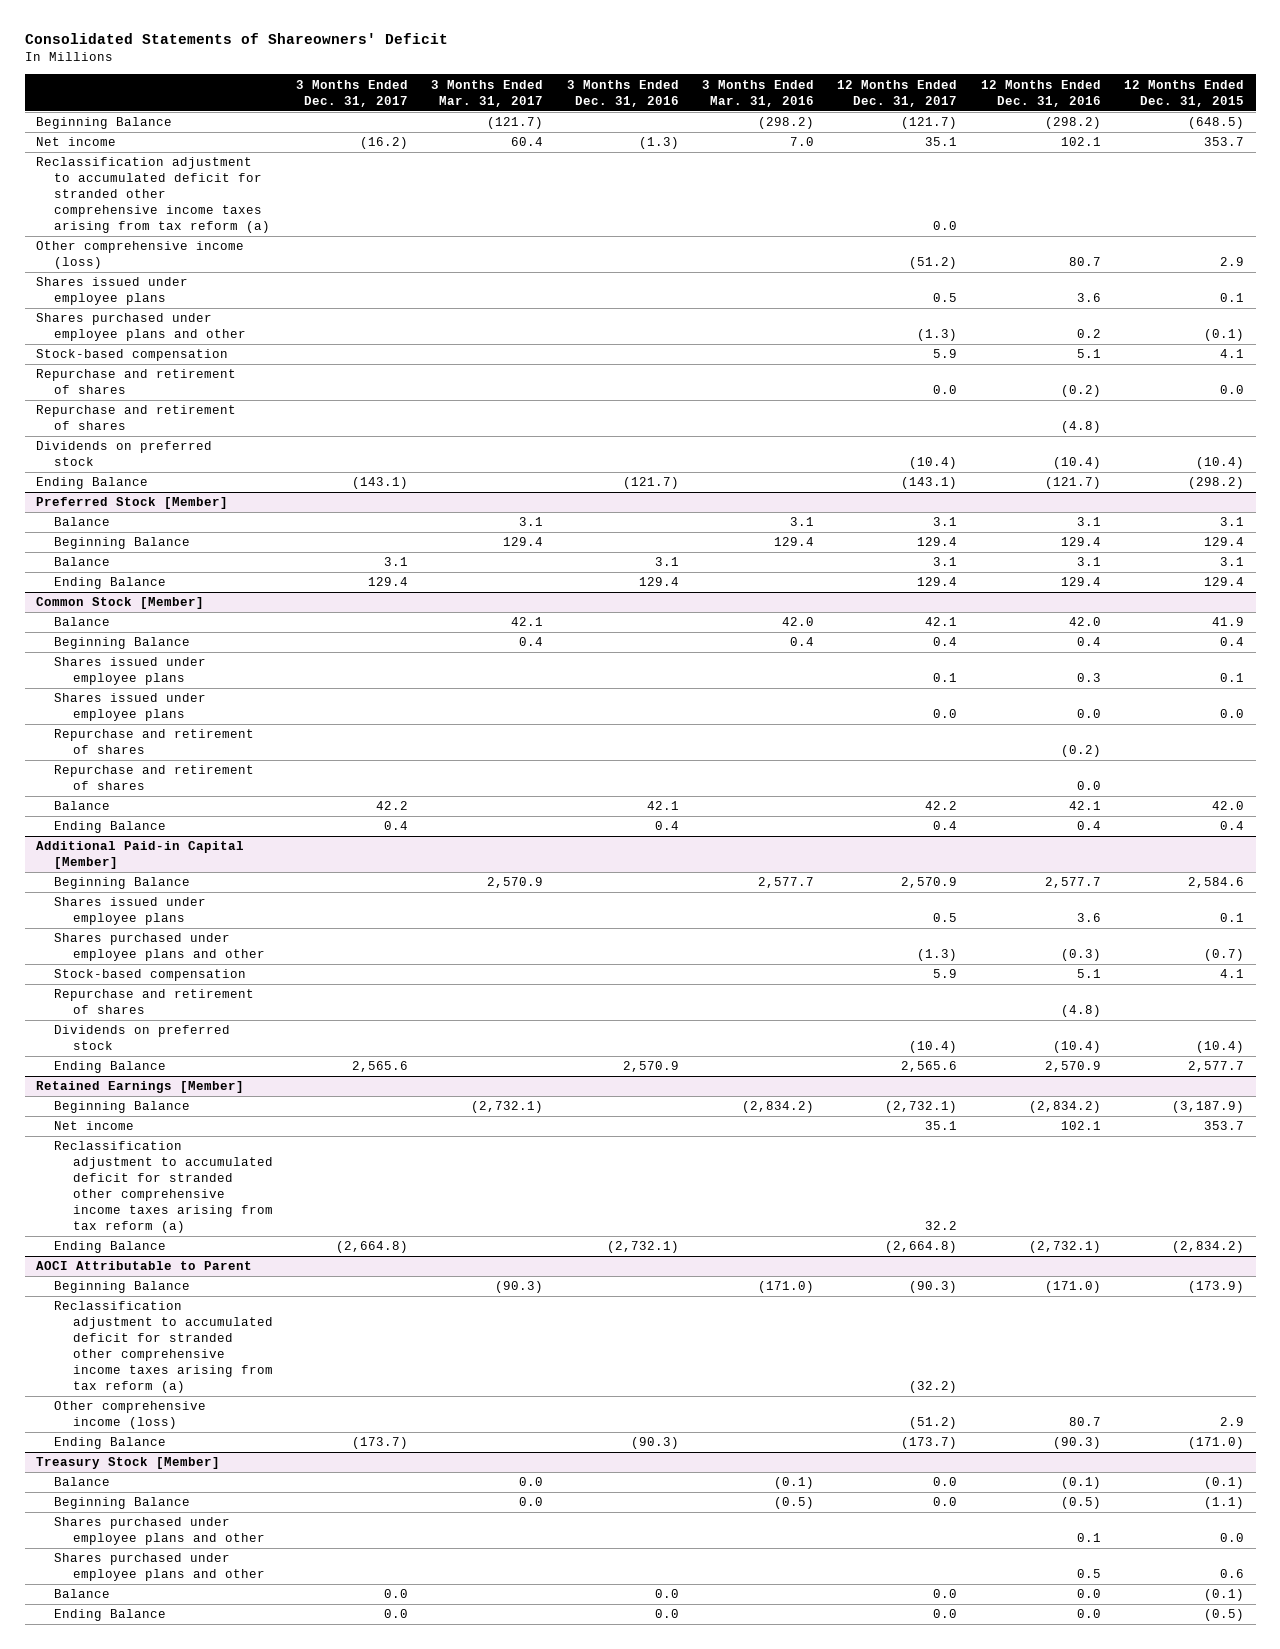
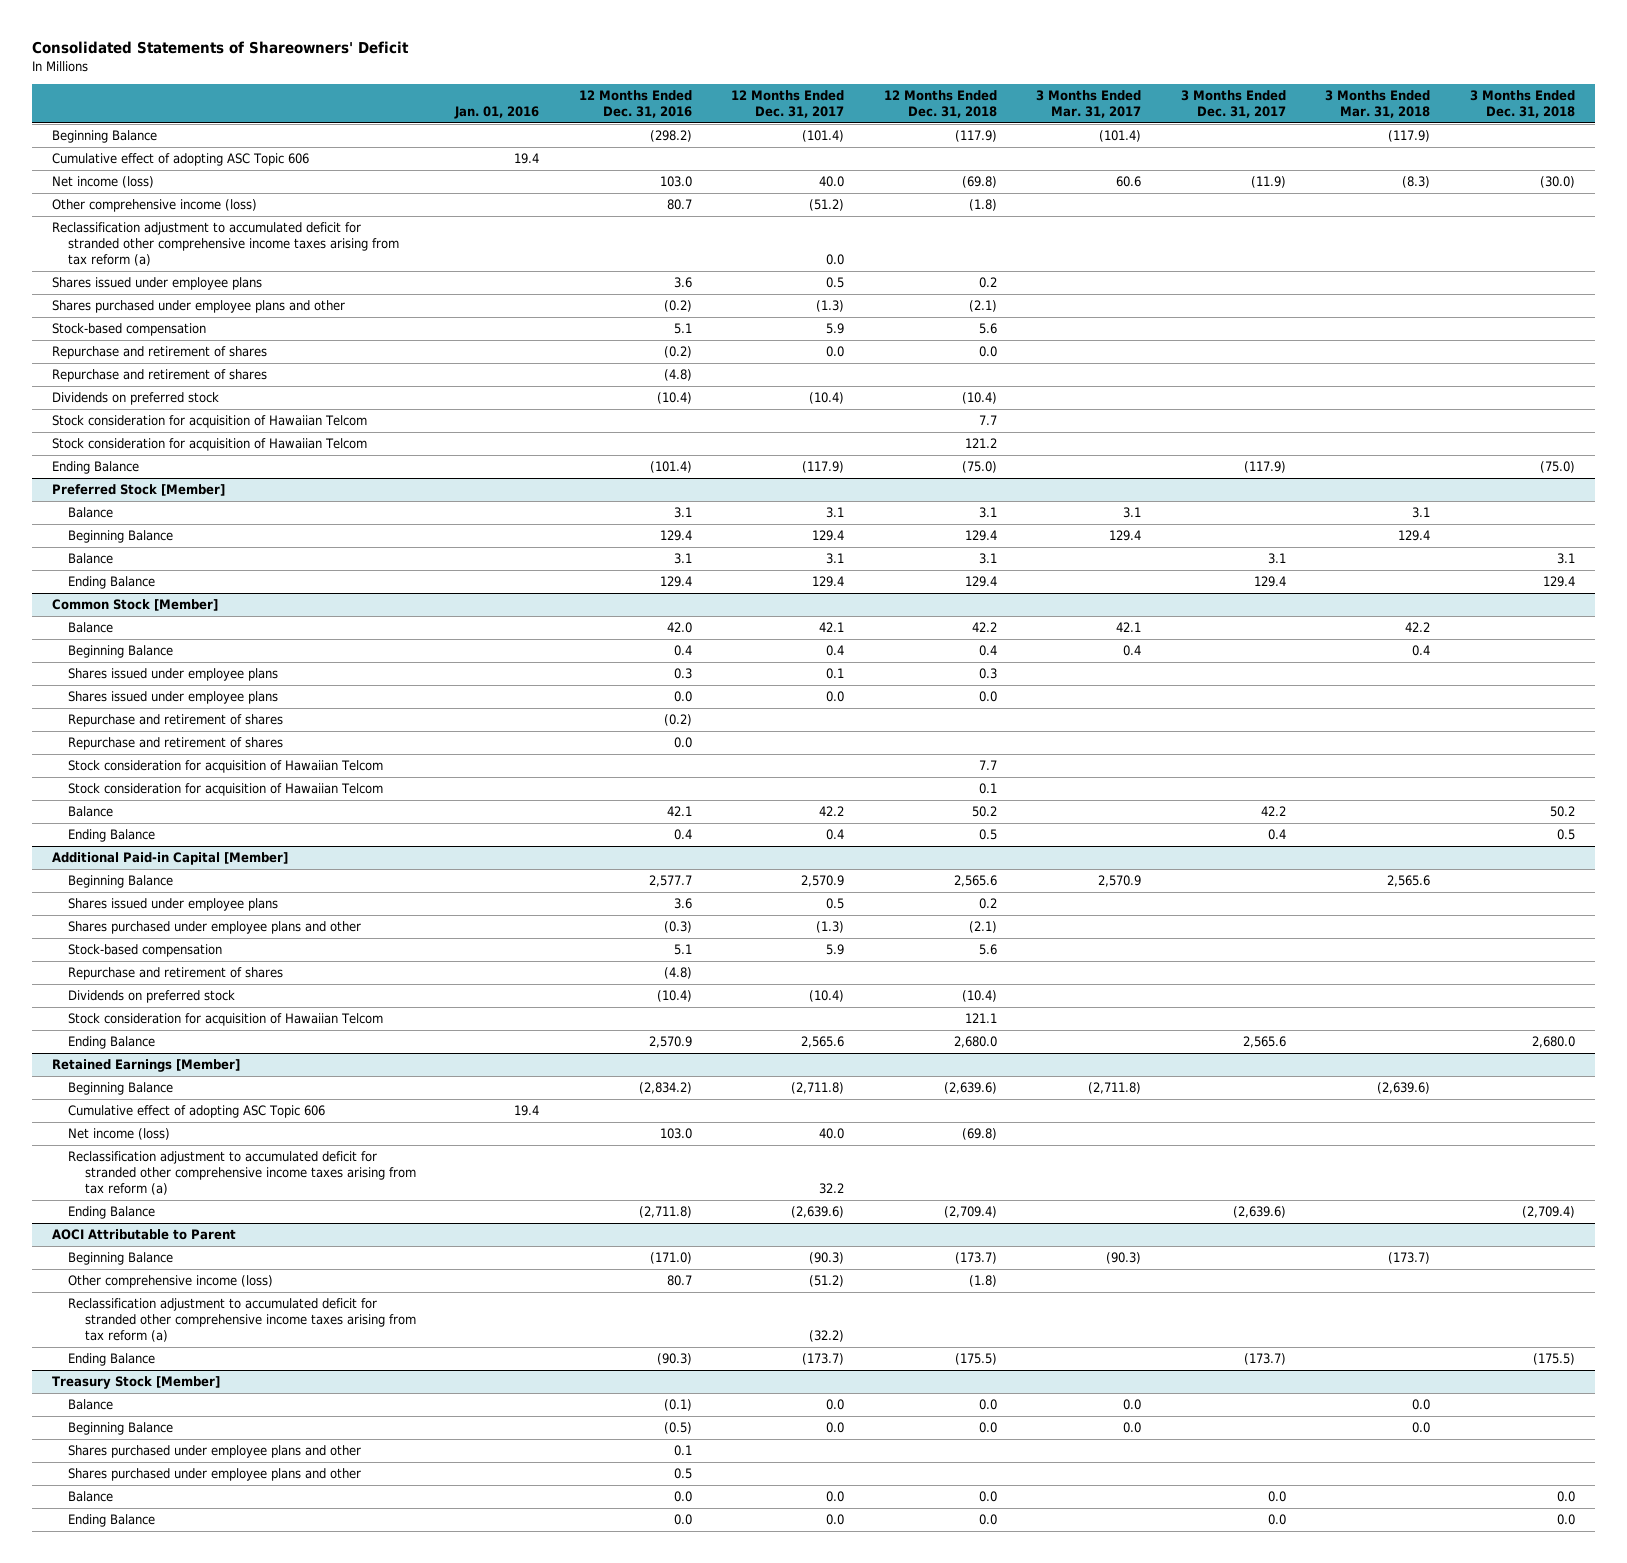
- | 3 Months Ended Dec. 31, 2017 | 3 Months Ended Mar. 31, 2017 | 3 Months Ended Dec. 31, 2016 | 3 Months Ended Mar. 31, 2016 | 12 Months Ended Dec. 31, 2017 | 12 Months Ended Dec. 31, 2016 | 12 Months Ended Dec. 31, 2015
+ | Jan. 01, 2016 | 12 Months Ended Dec. 31, 2016 | 12 Months Ended Dec. 31, 2017 | 12 Months Ended Dec. 31, 2018 | 3 Months Ended Mar. 31, 2017 | 3 Months Ended Dec. 31, 2017 | 3 Months Ended Mar. 31, 2018 | 3 Months Ended Dec. 31, 2018
- Beginning Balance | | (121.7) | | (298.2) | (121.7) | (298.2) | (648.5)
- Net income | (16.2) | 60.4 | (1.3) | 7.0 | 35.1 | 102.1 | 353.7
+ Beginning Balance | | (298.2) | (101.4) | (117.9) | (101.4) | | (117.9) |
+ Cumulative effect of adopting ASC Topic 606 | 19.4 | | | | | | |
+ Net income (loss) | | 103.0 | 40.0 | (69.8) | 60.6 | (11.9) | (8.3) | (30.0)
moved down: Reclassification adjustment to accumulated deficit for stranded other comprehensive income taxes arising from tax reform (a) | | | 0.0 | | | | |
- Shares purchased under employee plans and other | | | | | (1.3) | 0.2 | (0.1)
+ Shares purchased under employee plans and other | | (0.2) | (1.3) | (2.1) | | | |
- Ending Balance | (143.1) | | (121.7) | | (143.1) | (121.7) | (298.2)
+ Stock consideration for acquisition of Hawaiian Telcom | | | | 7.7 | | | |
+ Stock consideration for acquisition of Hawaiian Telcom | | | | 121.2 | | | |
+ Ending Balance | | (101.4) | (117.9) | (75.0) | | (117.9) | | (75.0)
@ Common Stock [Member]
+ Stock consideration for acquisition of Hawaiian Telcom | | | | 7.7 | | | |
+ Stock consideration for acquisition of Hawaiian Telcom | | | | 0.1 | | | |
@ Additional Paid-in Capital [Member]
+ Stock consideration for acquisition of Hawaiian Telcom | | | | 121.1 | | | |
@ Retained Earnings [Member]
- Beginning Balance | | (2,732.1) | | (2,834.2) | (2,732.1) | (2,834.2) | (3,187.9)
- Net income | | | | | 35.1 | 102.1 | 353.7
+ Beginning Balance | | (2,834.2) | (2,711.8) | (2,639.6) | (2,711.8) | | (2,639.6) |
+ Cumulative effect of adopting ASC Topic 606 | 19.4 | | | | | | |
+ Net income (loss) | | 103.0 | 40.0 | (69.8) | | | |
- Ending Balance | (2,664.8) | | (2,732.1) | | (2,664.8) | (2,732.1) | (2,834.2)
+ Ending Balance | | (2,711.8) | (2,639.6) | (2,709.4) | | (2,639.6) | | (2,709.4)
@ AOCI Attributable to Parent
moved down: Reclassification adjustment to accumulated deficit for stranded other comprehensive income taxes arising from tax reform (a) | | | (32.2) | | | | |

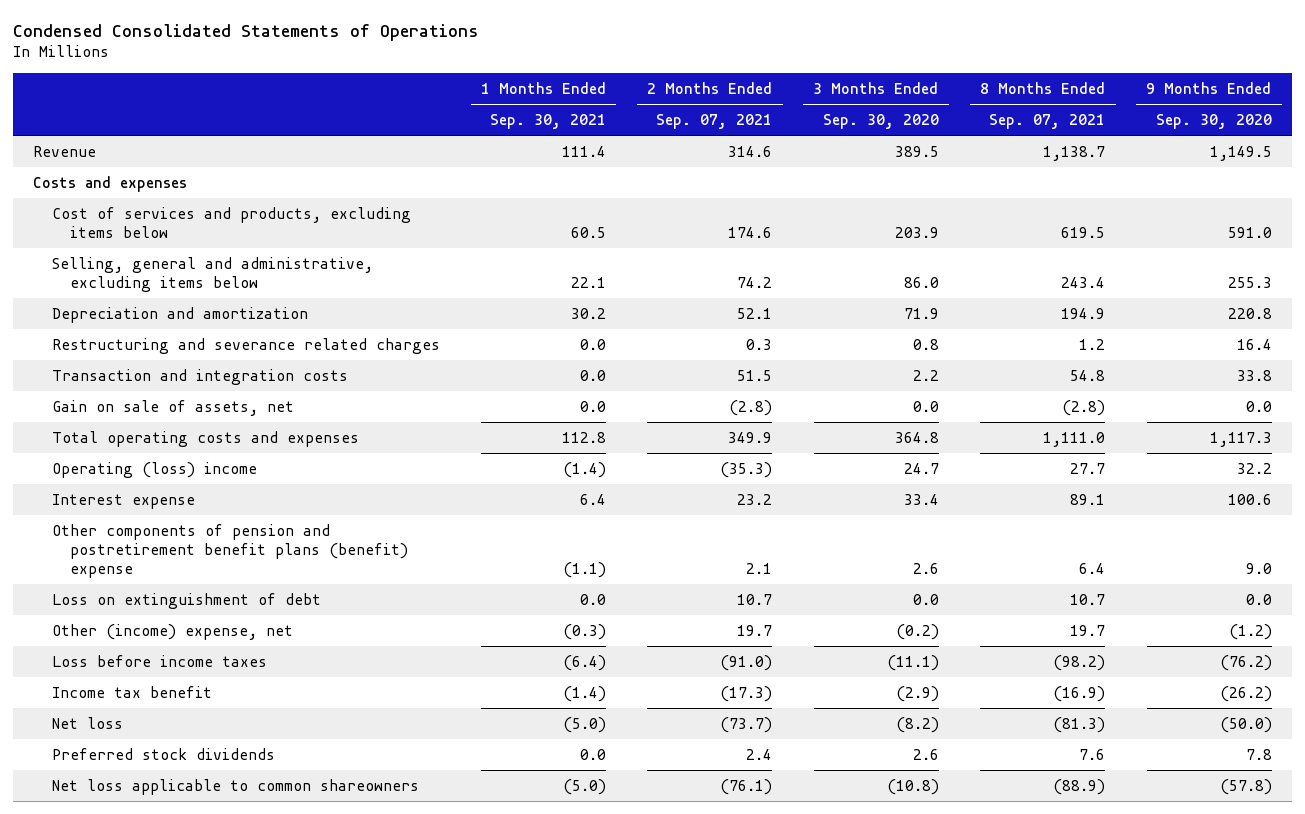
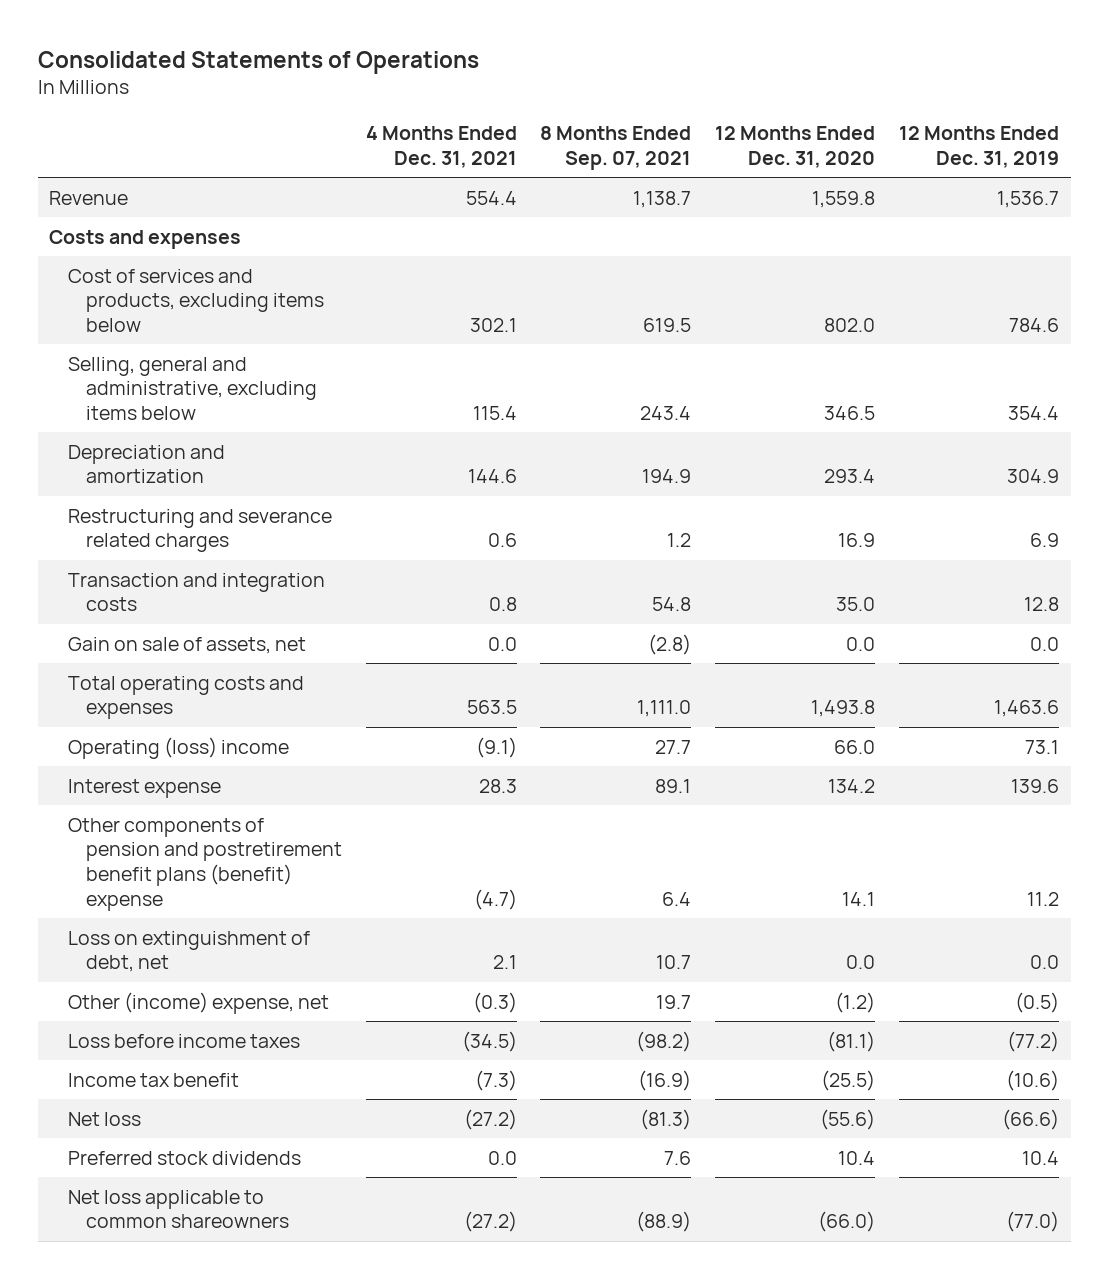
- Condensed Consolidated Statements of Operations
+ Consolidated Statements of Operations
- | 1 Months Ended Sep. 30, 2021 | 2 Months Ended Sep. 07, 2021 | 3 Months Ended Sep. 30, 2020 | 8 Months Ended Sep. 07, 2021 | 9 Months Ended Sep. 30, 2020
+ | 4 Months Ended Dec. 31, 2021 | 8 Months Ended Sep. 07, 2021 | 12 Months Ended Dec. 31, 2020 | 12 Months Ended Dec. 31, 2019
- Loss on extinguishment of debt | 0.0 | 10.7 | 0.0 | 10.7 | 0.0
+ Loss on extinguishment of debt, net | 2.1 | 10.7 | 0.0 | 0.0

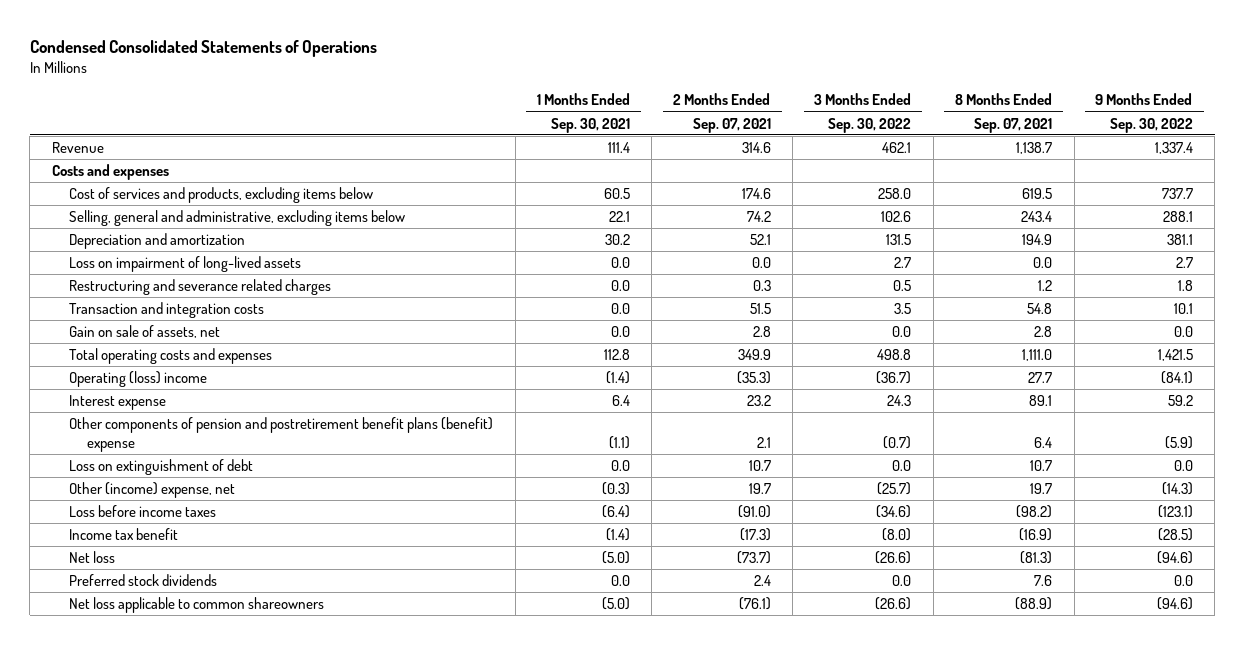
- Consolidated Statements of Operations
+ Condensed Consolidated Statements of Operations
- | 4 Months Ended Dec. 31, 2021 | 8 Months Ended Sep. 07, 2021 | 12 Months Ended Dec. 31, 2020 | 12 Months Ended Dec. 31, 2019
+ | 1 Months Ended Sep. 30, 2021 | 2 Months Ended Sep. 07, 2021 | 3 Months Ended Sep. 30, 2022 | 8 Months Ended Sep. 07, 2021 | 9 Months Ended Sep. 30, 2022
+ Loss on impairment of long-lived assets | 0.0 | 0.0 | 2.7 | 0.0 | 2.7
- Gain on sale of assets, net | 0.0 | (2.8) | 0.0 | 0.0
+ Gain on sale of assets, net | 0.0 | 2.8 | 0.0 | 2.8 | 0.0
- Loss on extinguishment of debt, net | 2.1 | 10.7 | 0.0 | 0.0
+ Loss on extinguishment of debt | 0.0 | 10.7 | 0.0 | 10.7 | 0.0

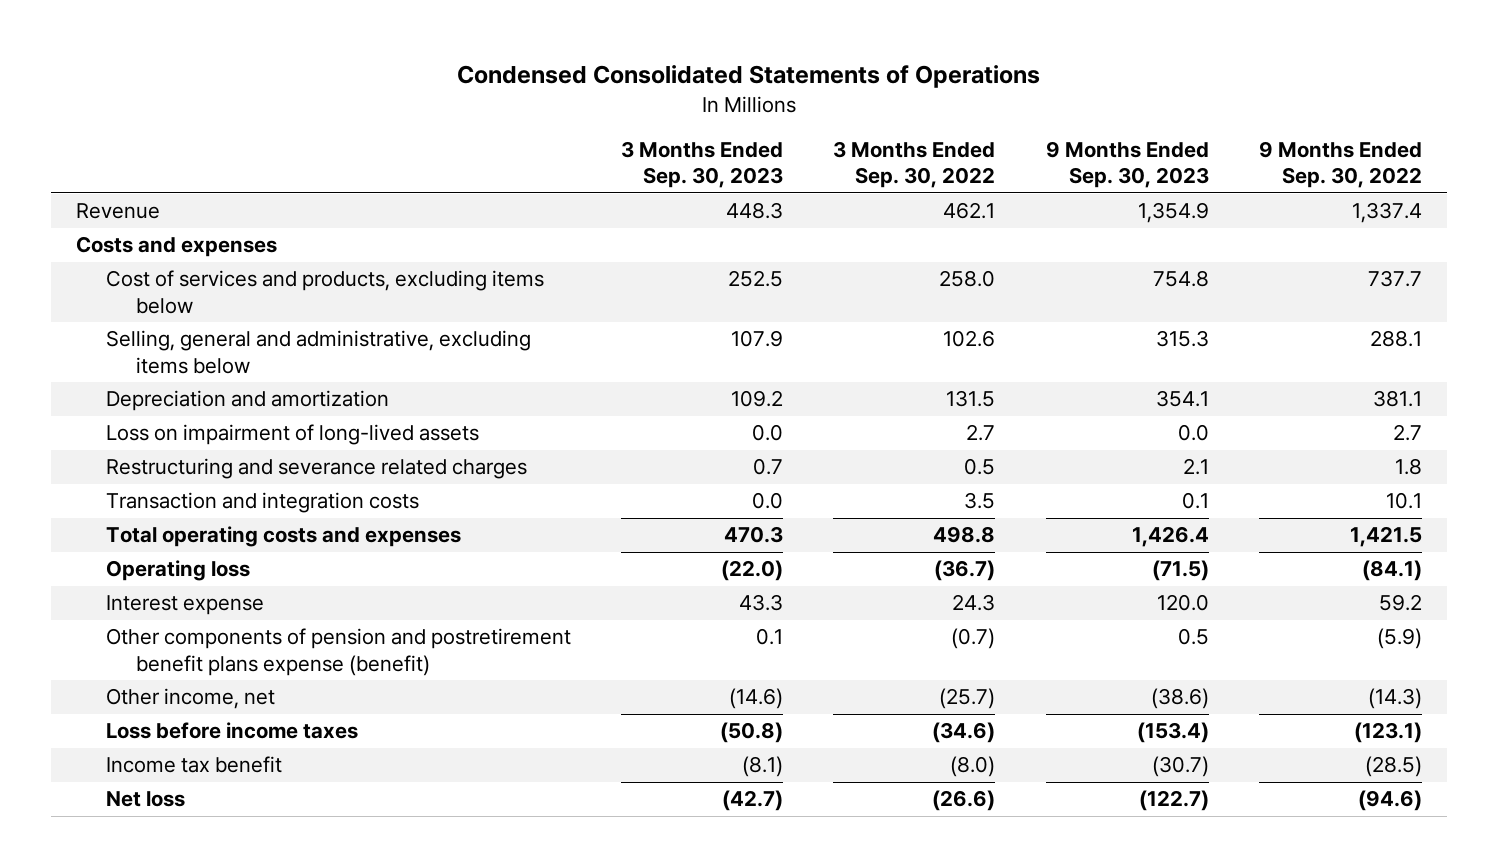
- | 1 Months Ended Sep. 30, 2021 | 2 Months Ended Sep. 07, 2021 | 3 Months Ended Sep. 30, 2022 | 8 Months Ended Sep. 07, 2021 | 9 Months Ended Sep. 30, 2022
+ | 3 Months Ended Sep. 30, 2023 | 3 Months Ended Sep. 30, 2022 | 9 Months Ended Sep. 30, 2023 | 9 Months Ended Sep. 30, 2022
- Gain on sale of assets, net | 0.0 | 2.8 | 0.0 | 2.8 | 0.0
- Operating (loss) income | (1.4) | (35.3) | (36.7) | 27.7 | (84.1)
+ Operating loss | (22.0) | (36.7) | (71.5) | (84.1)
- Other components of pension and postretirement benefit plans (benefit) expense | (1.1) | 2.1 | (0.7) | 6.4 | (5.9)
- Loss on extinguishment of debt | 0.0 | 10.7 | 0.0 | 10.7 | 0.0
- Other (income) expense, net | (0.3) | 19.7 | (25.7) | 19.7 | (14.3)
+ Other components of pension and postretirement benefit plans expense (benefit) | 0.1 | (0.7) | 0.5 | (5.9)
+ Other income, net | (14.6) | (25.7) | (38.6) | (14.3)
- Preferred stock dividends | 0.0 | 2.4 | 0.0 | 7.6 | 0.0
- Net loss applicable to common shareowners | (5.0) | (76.1) | (26.6) | (88.9) | (94.6)

